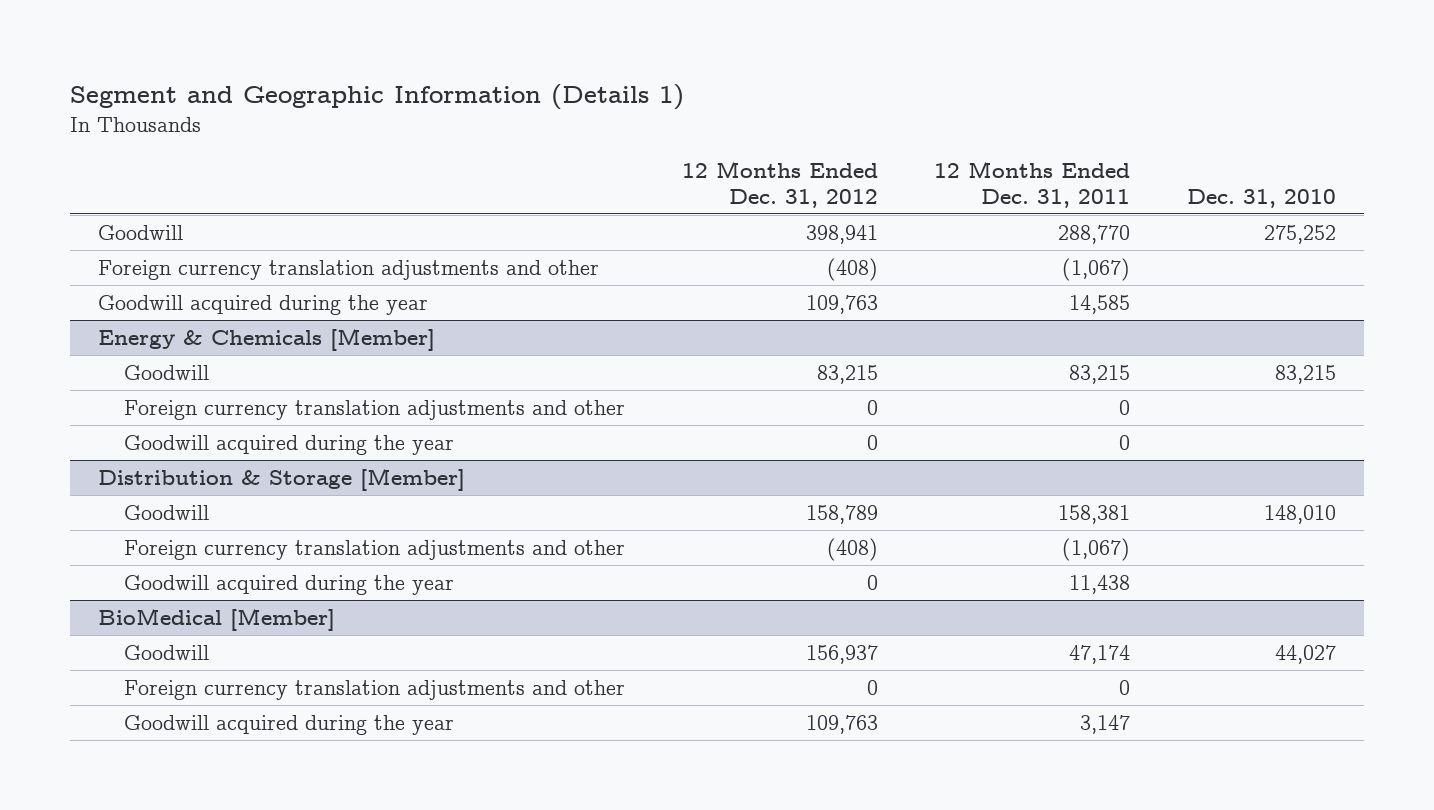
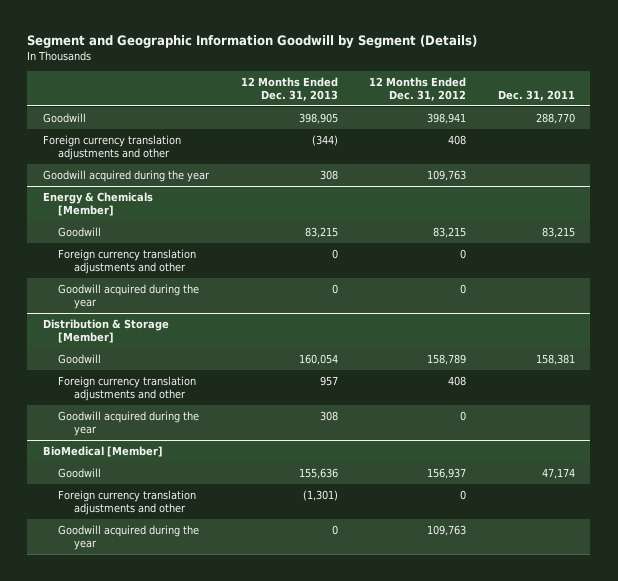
- Segment and Geographic Information (Details 1)
+ Segment and Geographic Information Goodwill by Segment (Details)
- | 12 Months Ended Dec. 31, 2012 | 12 Months Ended Dec. 31, 2011 | Dec. 31, 2010
+ | 12 Months Ended Dec. 31, 2013 | 12 Months Ended Dec. 31, 2012 | Dec. 31, 2011
- Foreign currency translation adjustments and other | (408) | (1,067) |
+ Foreign currency translation adjustments and other | (344) | 408 |
@ Distribution & Storage [Member]
- Foreign currency translation adjustments and other | (408) | (1,067) |
+ Foreign currency translation adjustments and other | 957 | 408 |

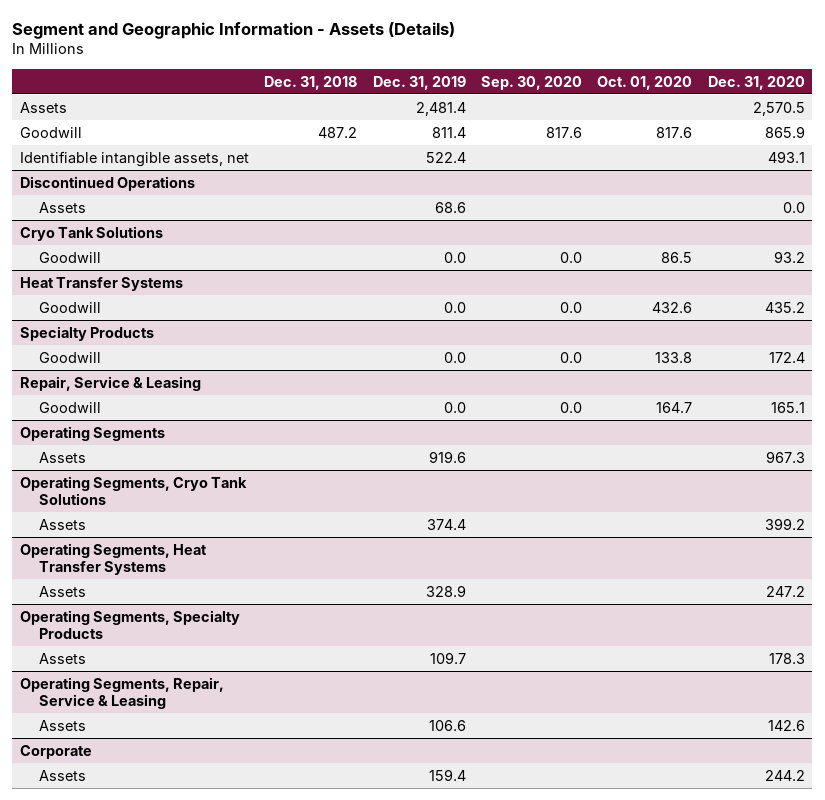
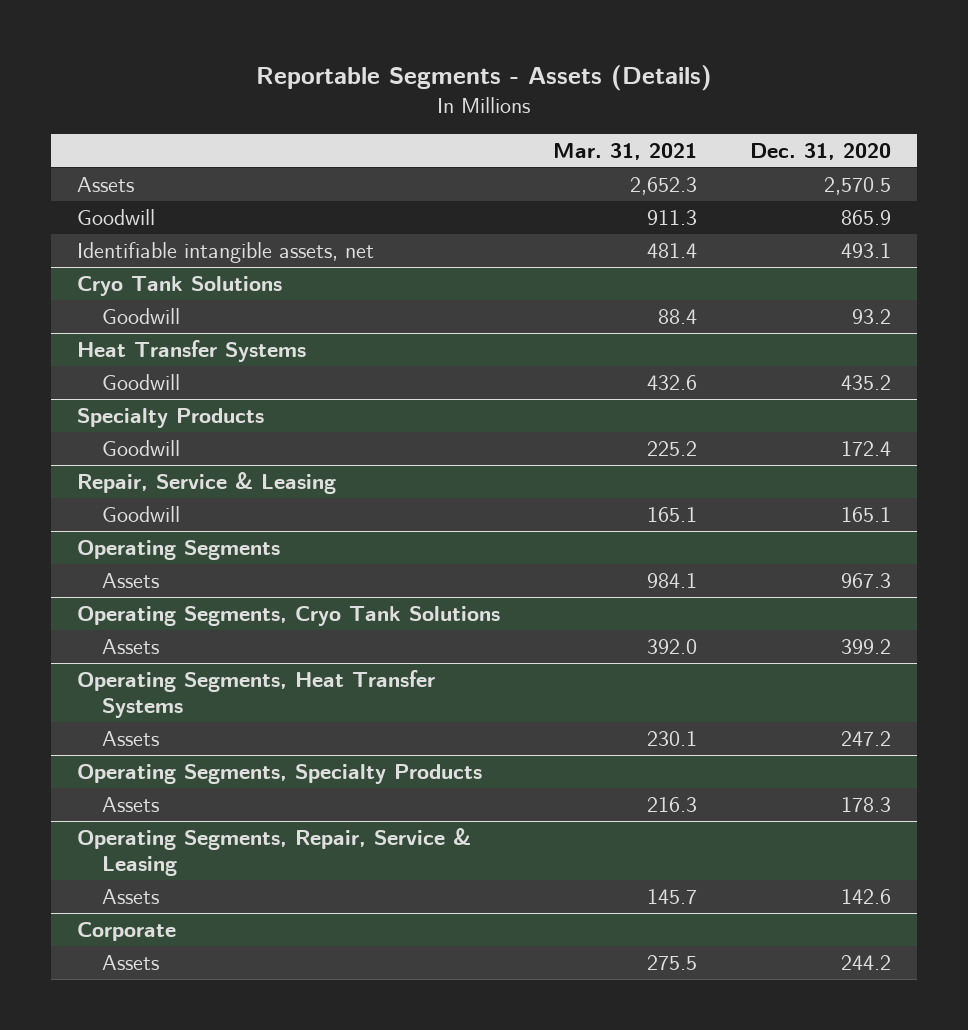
- Segment and Geographic Information - Assets (Details)
+ Reportable Segments - Assets (Details)
- | Dec. 31, 2018 | Dec. 31, 2019 | Sep. 30, 2020 | Oct. 01, 2020 | Dec. 31, 2020
+ | Mar. 31, 2021 | Dec. 31, 2020
- Discontinued Operations
- Assets | | 68.6 | | | 0.0

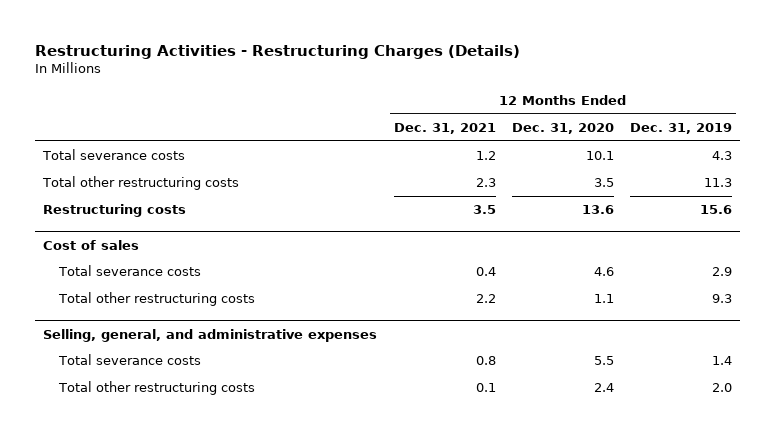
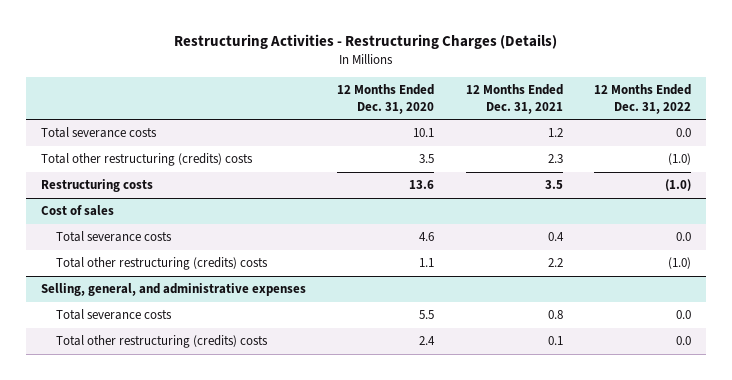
- | 12 Months Ended Dec. 31, 2021 | 12 Months Ended Dec. 31, 2020 | 12 Months Ended Dec. 31, 2019
+ | 12 Months Ended Dec. 31, 2020 | 12 Months Ended Dec. 31, 2021 | 12 Months Ended Dec. 31, 2022
- Total other restructuring costs | 2.3 | 3.5 | 11.3
+ Total other restructuring (credits) costs | 3.5 | 2.3 | (1.0)
@ Cost of sales
- Total other restructuring costs | 2.2 | 1.1 | 9.3
+ Total other restructuring (credits) costs | 1.1 | 2.2 | (1.0)
@ Selling, general, and administrative expenses
- Total other restructuring costs | 0.1 | 2.4 | 2.0
+ Total other restructuring (credits) costs | 2.4 | 0.1 | 0.0

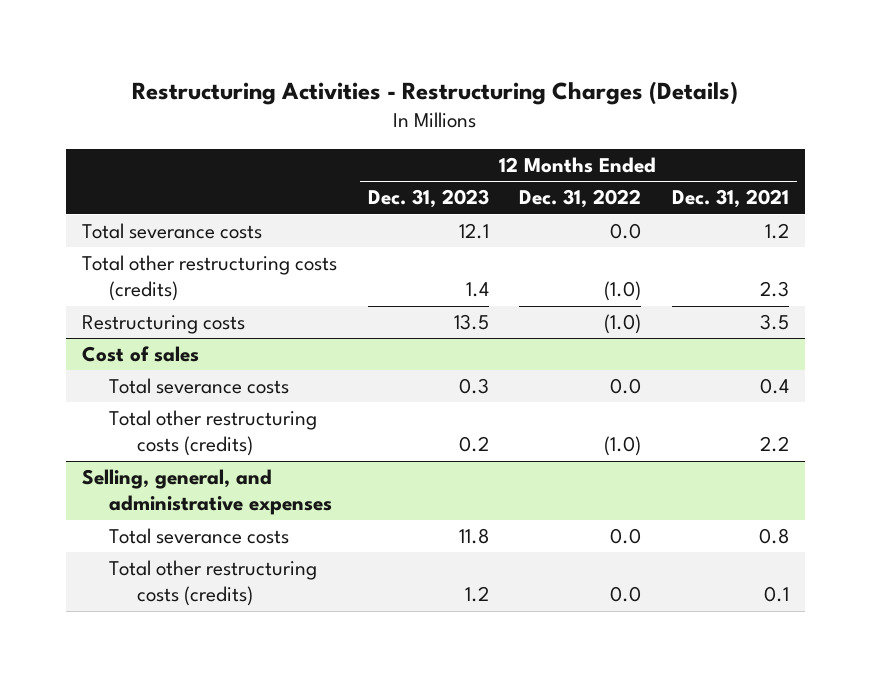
- | 12 Months Ended Dec. 31, 2020 | 12 Months Ended Dec. 31, 2021 | 12 Months Ended Dec. 31, 2022
+ | 12 Months Ended Dec. 31, 2023 | 12 Months Ended Dec. 31, 2022 | 12 Months Ended Dec. 31, 2021
- Total other restructuring (credits) costs | 3.5 | 2.3 | (1.0)
+ Total other restructuring costs (credits) | 1.4 | (1.0) | 2.3
@ Cost of sales
- Total other restructuring (credits) costs | 1.1 | 2.2 | (1.0)
+ Total other restructuring costs (credits) | 0.2 | (1.0) | 2.2
@ Selling, general, and administrative expenses
- Total other restructuring (credits) costs | 2.4 | 0.1 | 0.0
+ Total other restructuring costs (credits) | 1.2 | 0.0 | 0.1

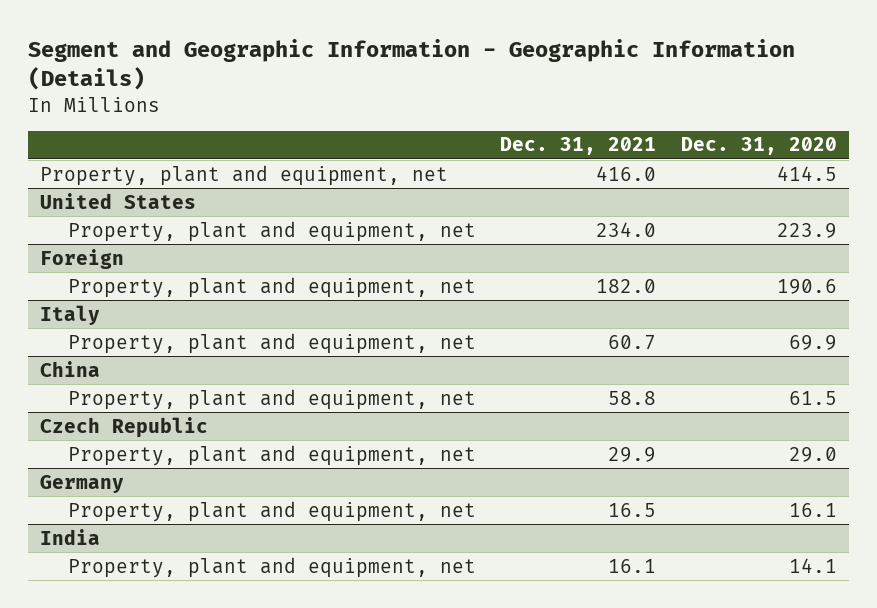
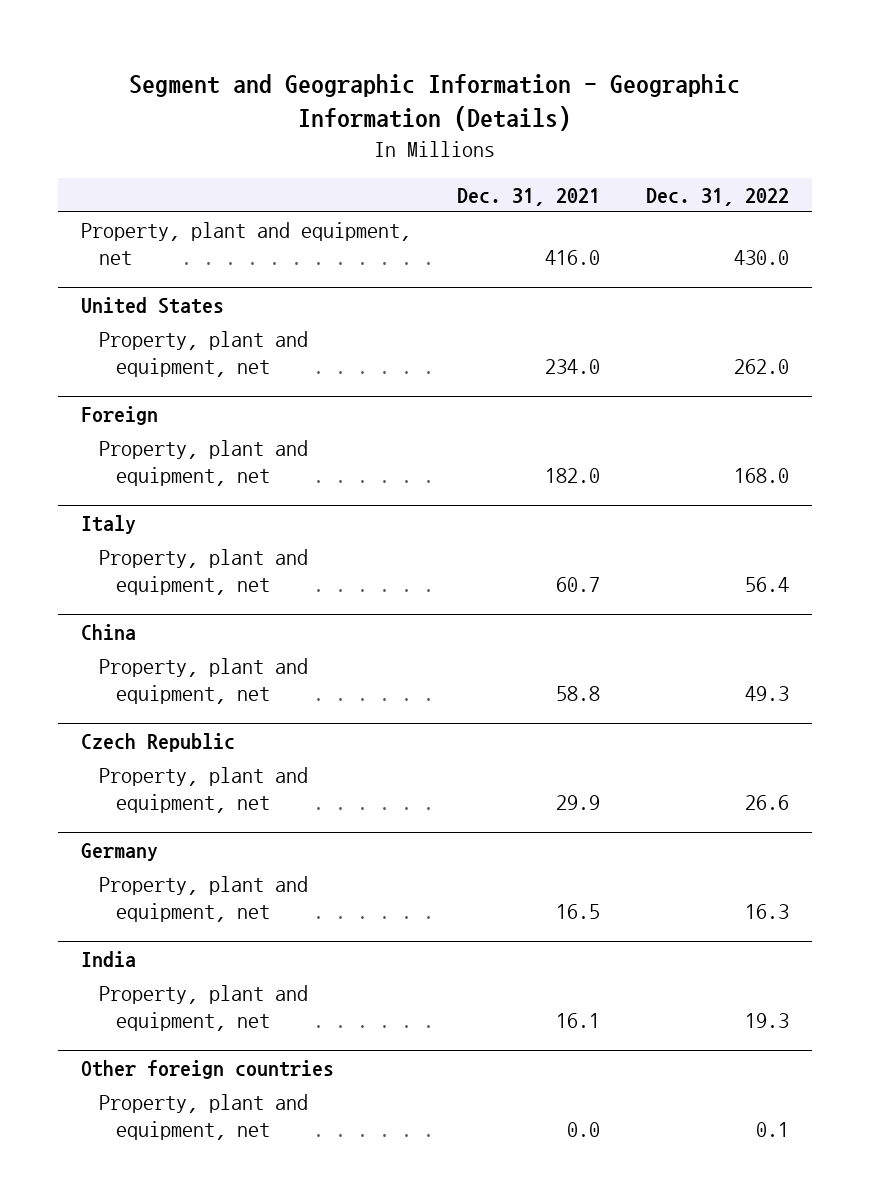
- | Dec. 31, 2021 | Dec. 31, 2020
+ | Dec. 31, 2021 | Dec. 31, 2022
+ Other foreign countries
+ Property, plant and equipment, net | 0.0 | 0.1

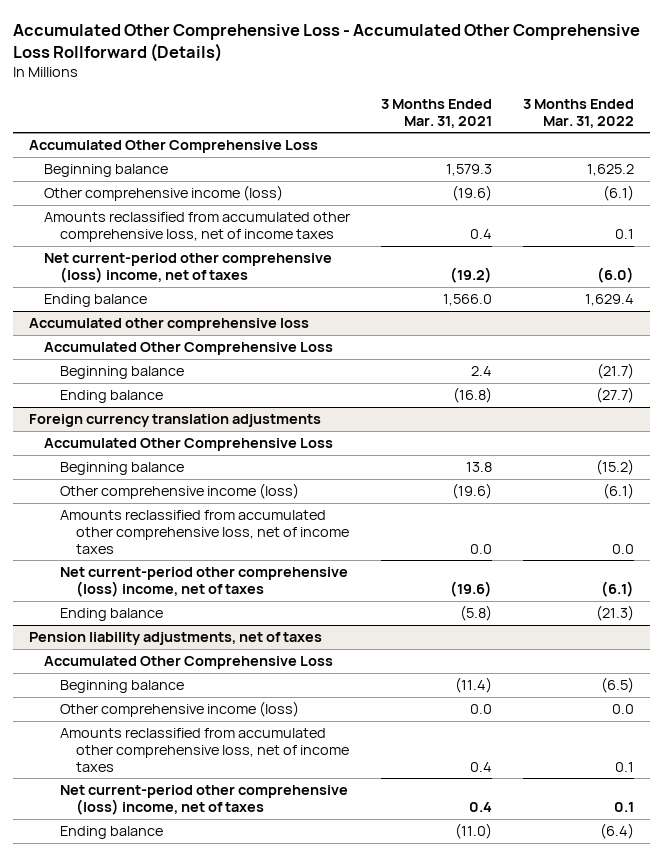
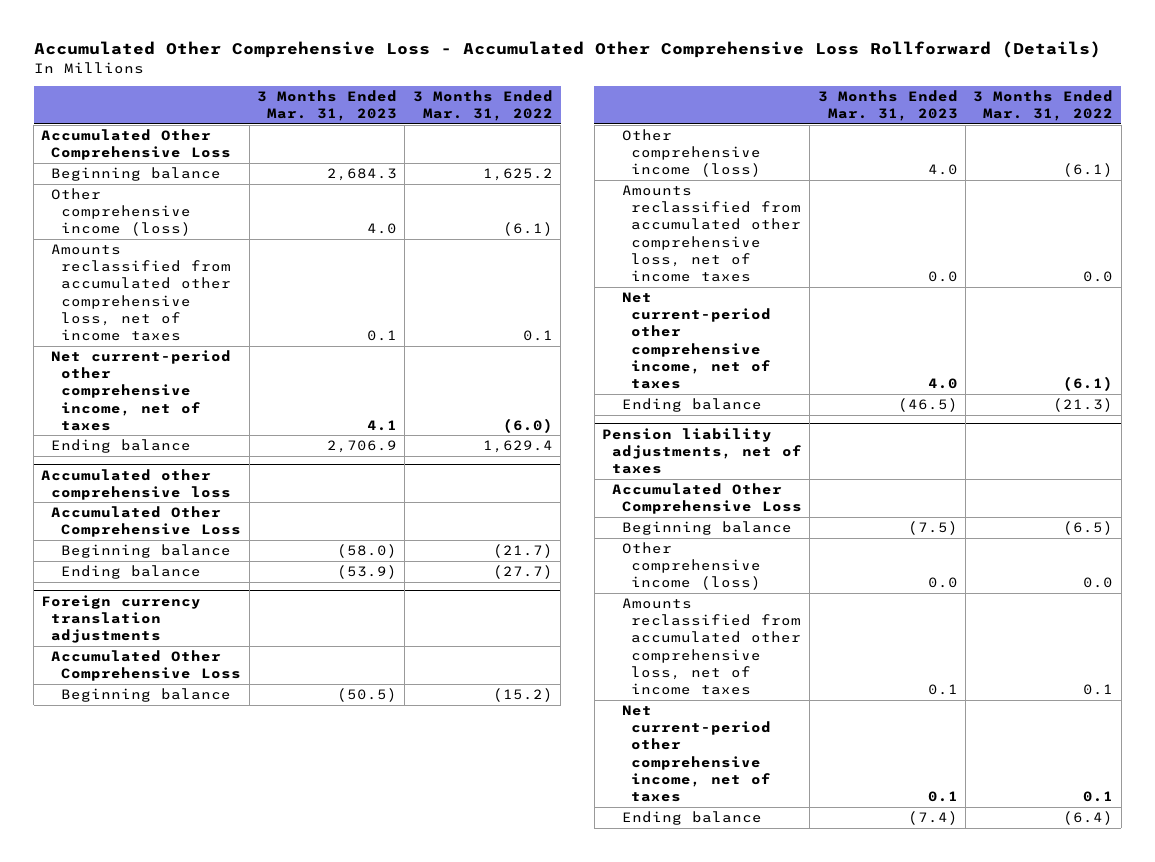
- | 3 Months Ended Mar. 31, 2021 | 3 Months Ended Mar. 31, 2022
+ | 3 Months Ended Mar. 31, 2023 | 3 Months Ended Mar. 31, 2022
- Net current-period other comprehensive (loss) income, net of taxes | (19.2) | (6.0)
+ Net current-period other comprehensive income, net of taxes | 4.1 | (6.0)
@ Foreign currency translation adjustments
- Net current-period other comprehensive (loss) income, net of taxes | (19.6) | (6.1)
+ Net current-period other comprehensive income, net of taxes | 4.0 | (6.1)
@ Pension liability adjustments, net of taxes
- Net current-period other comprehensive (loss) income, net of taxes | 0.4 | 0.1
+ Net current-period other comprehensive income, net of taxes | 0.1 | 0.1

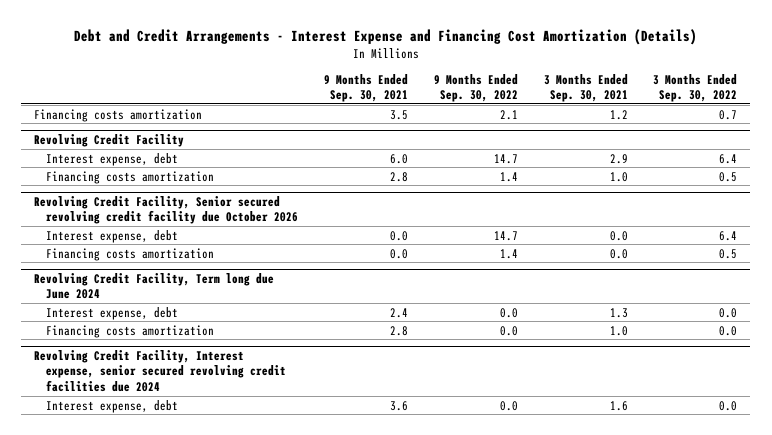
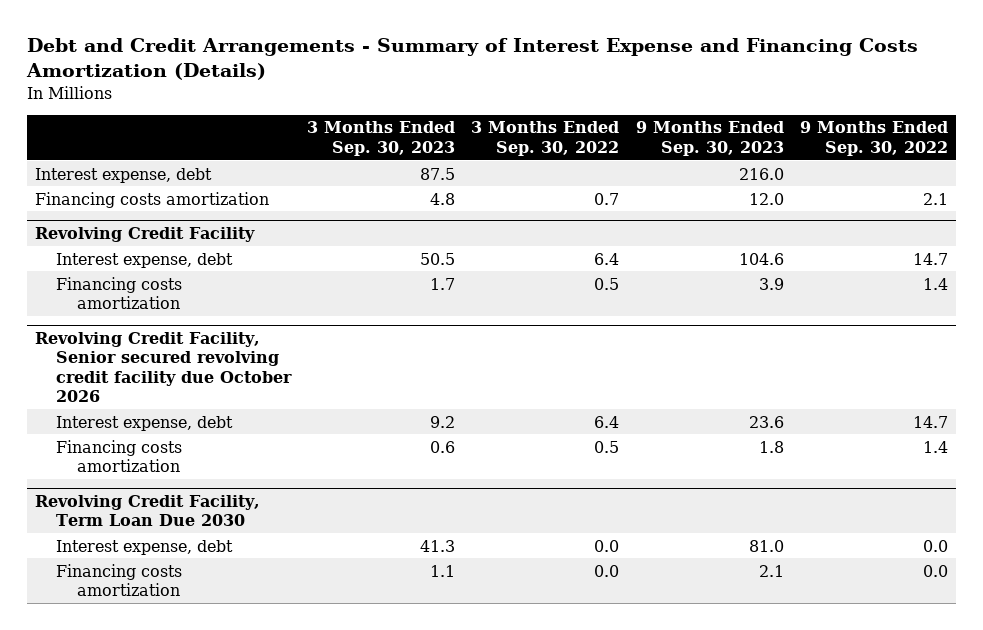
- Debt and Credit Arrangements - Interest Expense and Financing Cost Amortization (Details)
+ Debt and Credit Arrangements - Summary of Interest Expense and Financing Costs Amortization (Details)
- | 9 Months Ended Sep. 30, 2021 | 9 Months Ended Sep. 30, 2022 | 3 Months Ended Sep. 30, 2021 | 3 Months Ended Sep. 30, 2022
+ | 3 Months Ended Sep. 30, 2023 | 3 Months Ended Sep. 30, 2022 | 9 Months Ended Sep. 30, 2023 | 9 Months Ended Sep. 30, 2022
+ Interest expense, debt | 87.5 | | 216.0 |
- Revolving Credit Facility, Term long due June 2024
+ Revolving Credit Facility, Term Loan Due 2030
- Revolving Credit Facility, Interest expense, senior secured revolving credit facilities due 2024
- Interest expense, debt | 3.6 | 0.0 | 1.6 | 0.0

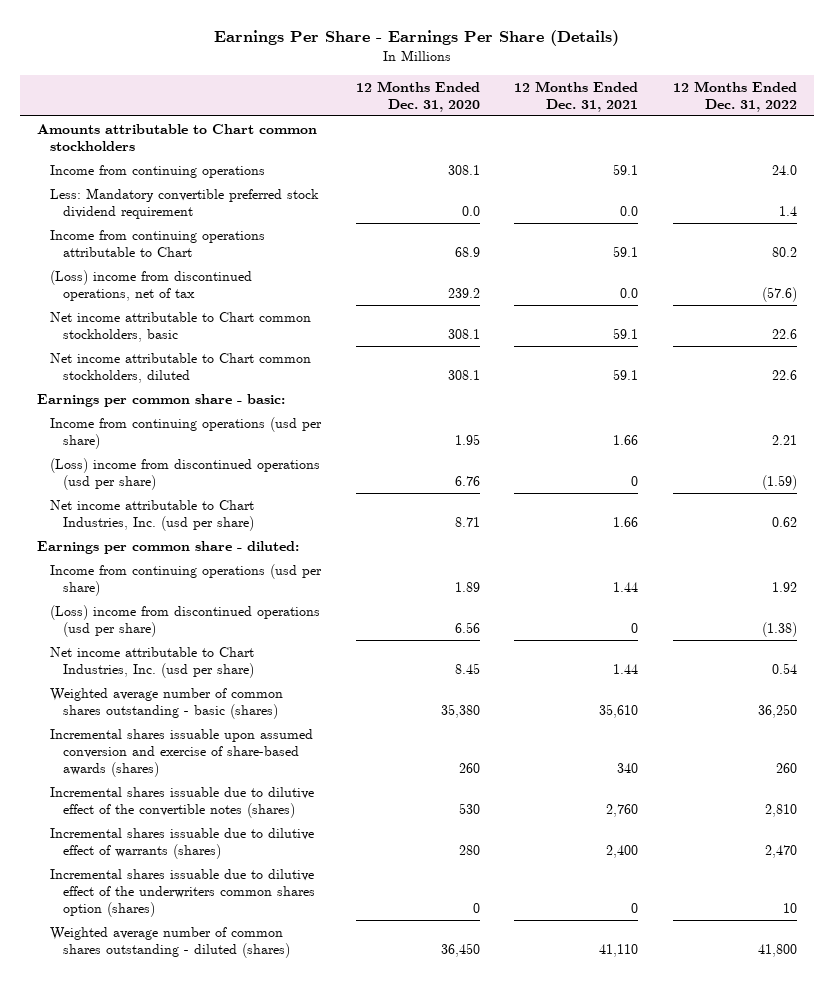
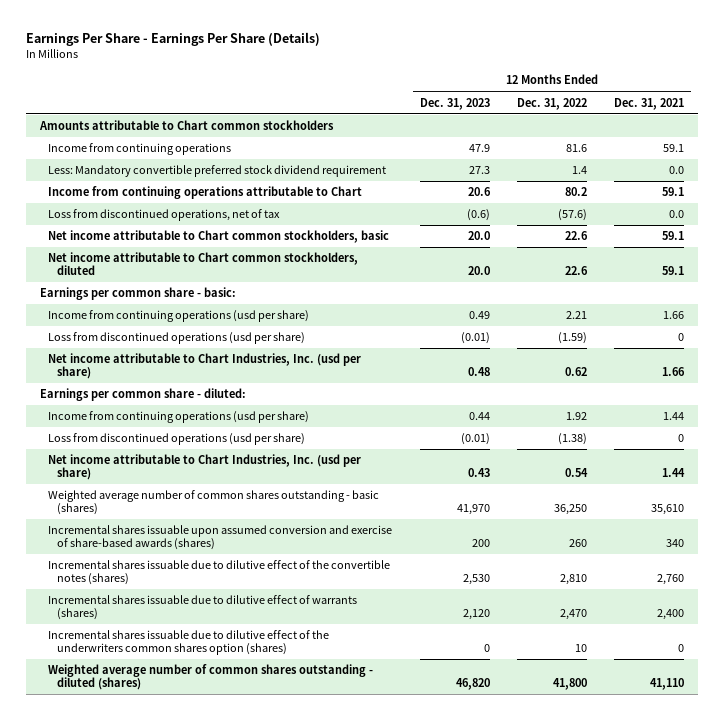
- | 12 Months Ended Dec. 31, 2020 | 12 Months Ended Dec. 31, 2021 | 12 Months Ended Dec. 31, 2022
+ | 12 Months Ended Dec. 31, 2023 | 12 Months Ended Dec. 31, 2022 | 12 Months Ended Dec. 31, 2021
- Income from continuing operations | 308.1 | 59.1 | 24.0
+ Income from continuing operations | 47.9 | 81.6 | 59.1
- (Loss) income from discontinued operations, net of tax | 239.2 | 0.0 | (57.6)
+ Loss from discontinued operations, net of tax | (0.6) | (57.6) | 0.0
- (Loss) income from discontinued operations (usd per share) | 6.76 | 0 | (1.59)
+ Loss from discontinued operations (usd per share) | (0.01) | (1.59) | 0
- (Loss) income from discontinued operations (usd per share) | 6.56 | 0 | (1.38)
+ Loss from discontinued operations (usd per share) | (0.01) | (1.38) | 0

